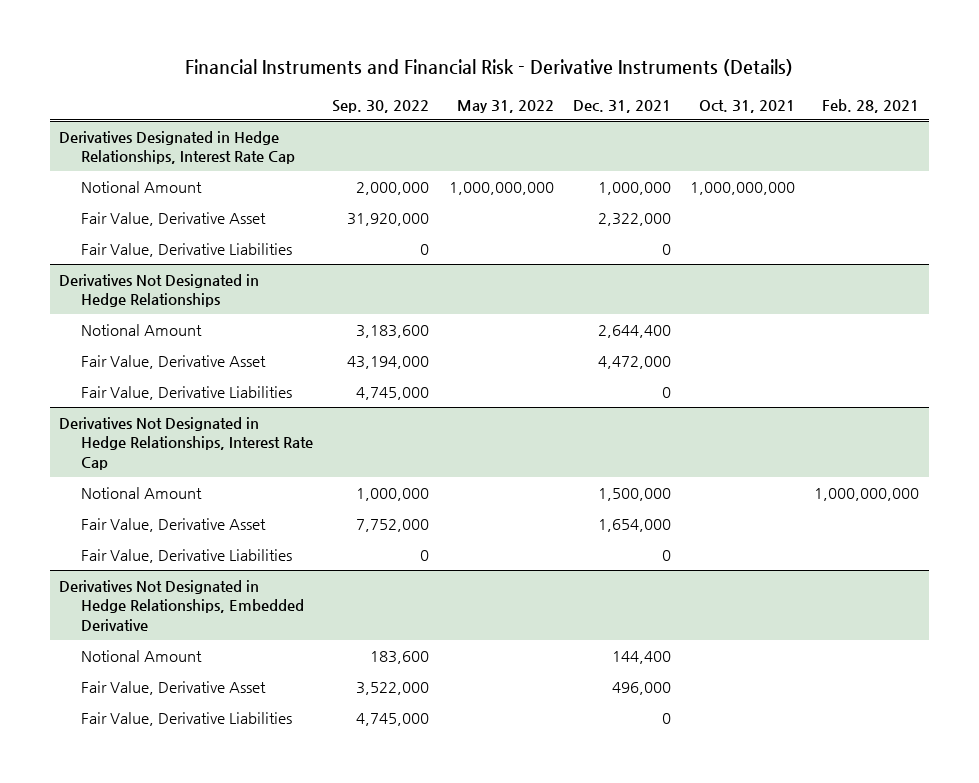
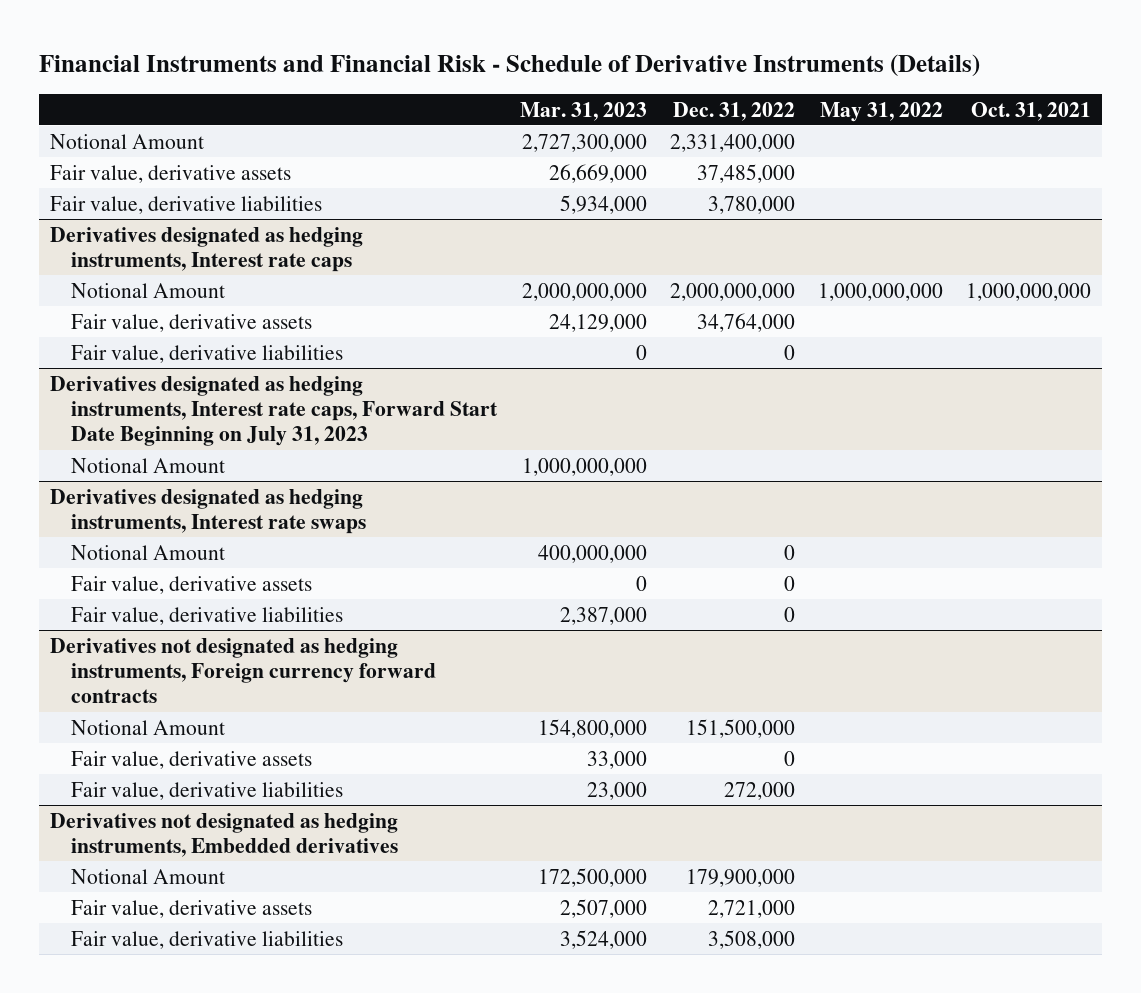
- Financial Instruments and Financial Risk - Derivative Instruments (Details)
+ Financial Instruments and Financial Risk - Schedule of Derivative Instruments (Details)
- | Sep. 30, 2022 | May 31, 2022 | Dec. 31, 2021 | Oct. 31, 2021 | Feb. 28, 2021
+ | Mar. 31, 2023 | Dec. 31, 2022 | May 31, 2022 | Oct. 31, 2021
- Derivatives Designated in Hedge Relationships, Interest Rate Cap
+ Notional Amount | 2,727,300,000 | 2,331,400,000 | |
+ Fair value, derivative assets | 26,669,000 | 37,485,000 | |
+ Fair value, derivative liabilities | 5,934,000 | 3,780,000 | |
+ Derivatives designated as hedging instruments, Interest rate caps
- Fair Value, Derivative Asset | 31,920,000 | | 2,322,000 | |
- Fair Value, Derivative Liabilities | 0 | | 0 | |
- Derivatives Not Designated in Hedge Relationships
- Notional Amount | 3,183,600 | | 2,644,400 | |
- Fair Value, Derivative Asset | 43,194,000 | | 4,472,000 | |
- Fair Value, Derivative Liabilities | 4,745,000 | | 0 | |
- Derivatives Not Designated in Hedge Relationships, Interest Rate Cap
- Notional Amount | 1,000,000 | | 1,500,000 | | 1,000,000,000
- Fair Value, Derivative Asset | 7,752,000 | | 1,654,000 | |
- Fair Value, Derivative Liabilities | 0 | | 0 | |
- Derivatives Not Designated in Hedge Relationships, Embedded Derivative
- Notional Amount | 183,600 | | 144,400 | |
- Fair Value, Derivative Asset | 3,522,000 | | 496,000 | |
- Fair Value, Derivative Liabilities | 4,745,000 | | 0 | |
+ Fair value, derivative assets | 24,129,000 | 34,764,000 | |
+ Fair value, derivative liabilities | 0 | 0 | |
+ Derivatives designated as hedging instruments, Interest rate caps, Forward Start Date Beginning on July 31, 2023
+ Notional Amount | 1,000,000,000 | | |
+ Derivatives designated as hedging instruments, Interest rate swaps
+ Notional Amount | 400,000,000 | 0 | |
+ Fair value, derivative assets | 0 | 0 | |
+ Fair value, derivative liabilities | 2,387,000 | 0 | |
+ Derivatives not designated as hedging instruments, Foreign currency forward contracts
+ Notional Amount | 154,800,000 | 151,500,000 | |
+ Fair value, derivative assets | 33,000 | 0 | |
+ Fair value, derivative liabilities | 23,000 | 272,000 | |
+ Derivatives not designated as hedging instruments, Embedded derivatives
+ Notional Amount | 172,500,000 | 179,900,000 | |
+ Fair value, derivative assets | 2,507,000 | 2,721,000 | |
+ Fair value, derivative liabilities | 3,524,000 | 3,508,000 | |

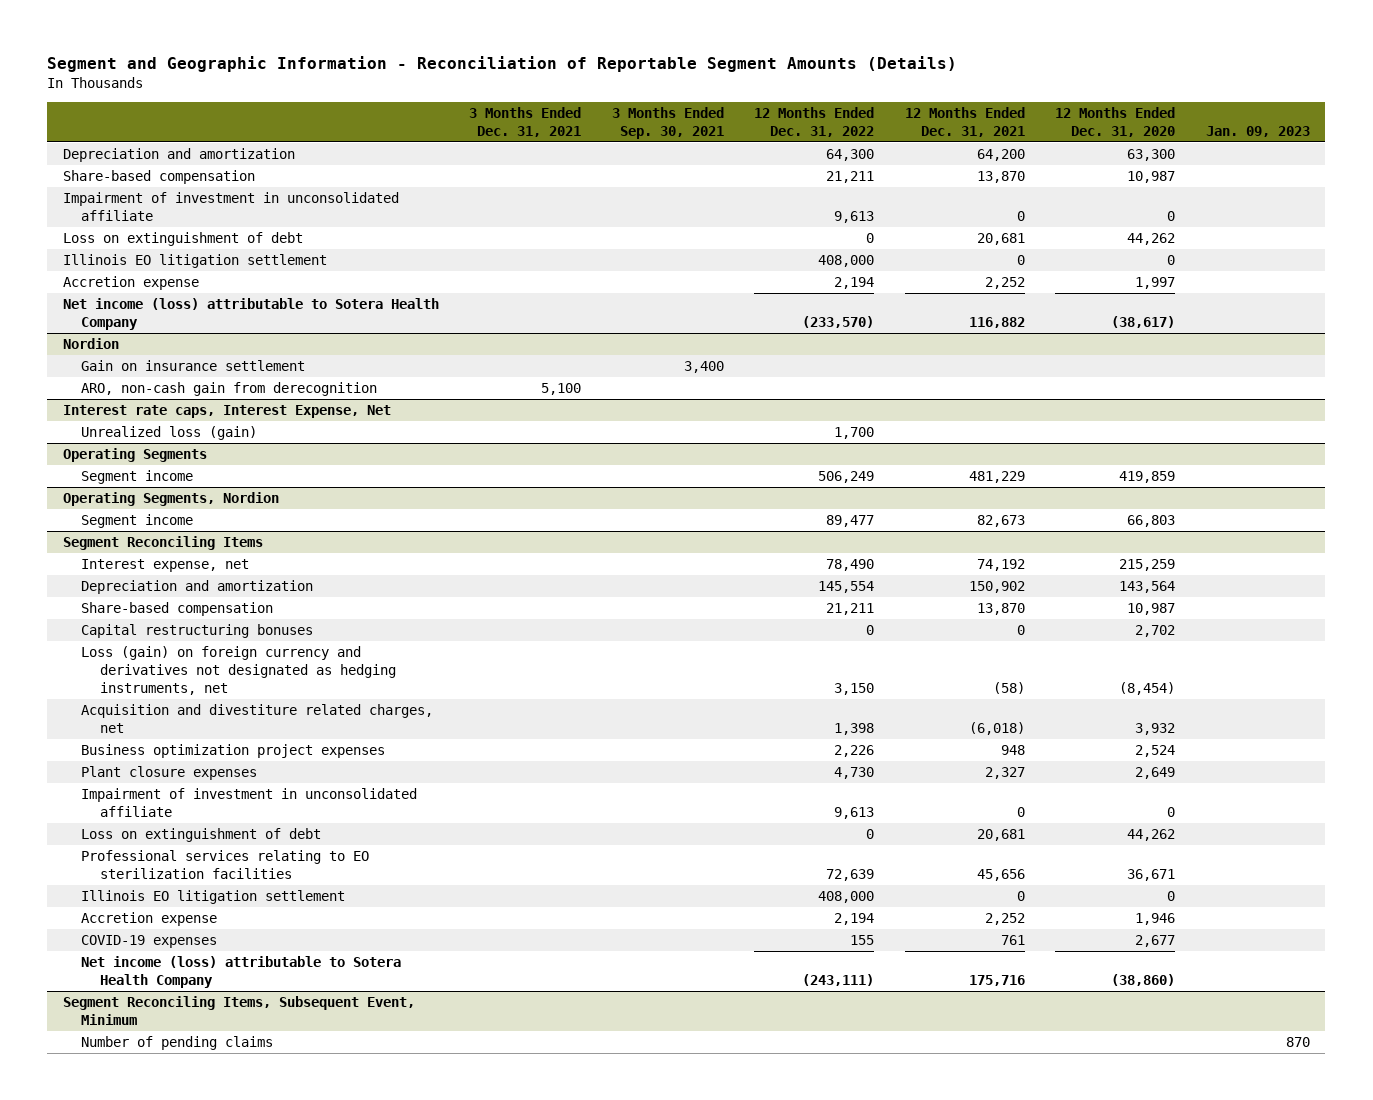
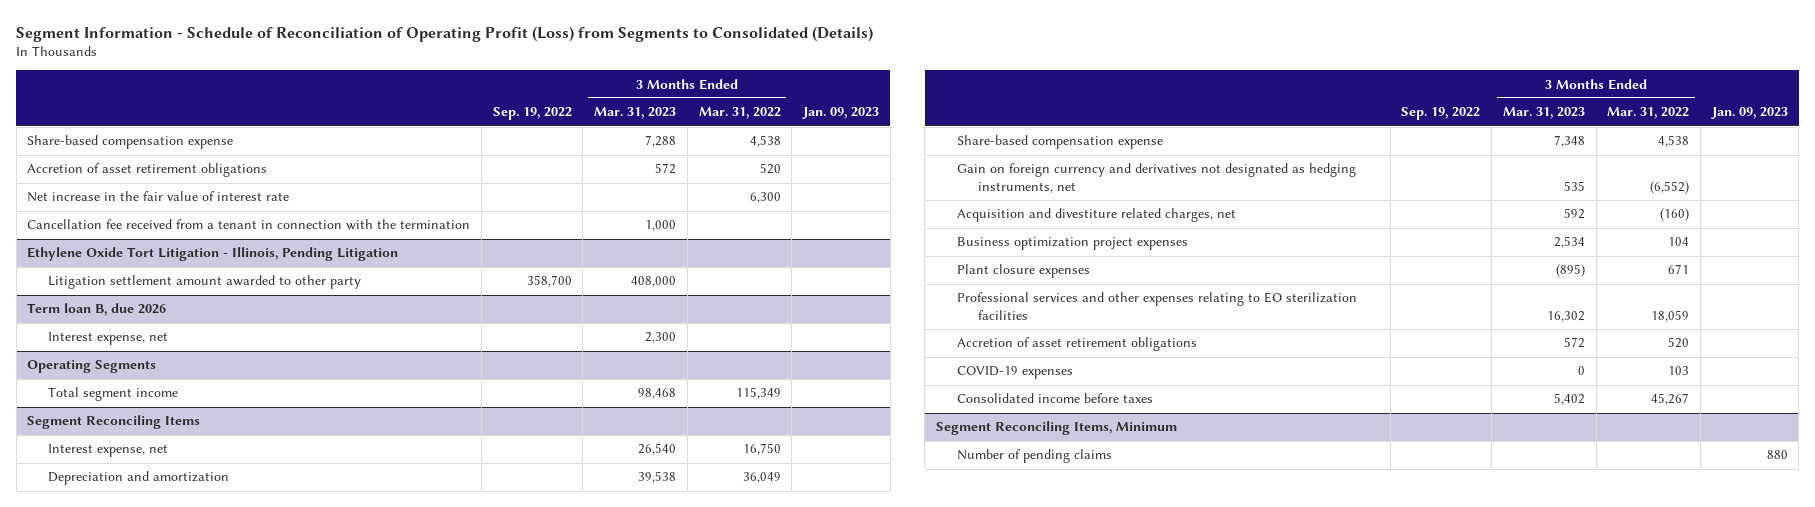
- Segment and Geographic Information - Reconciliation of Reportable Segment Amounts (Details)
+ Segment Information - Schedule of Reconciliation of Operating Profit (Loss) from Segments to Consolidated (Details)
- | 3 Months Ended Dec. 31, 2021 | 3 Months Ended Sep. 30, 2021 | 12 Months Ended Dec. 31, 2022 | 12 Months Ended Dec. 31, 2021 | 12 Months Ended Dec. 31, 2020 | Jan. 09, 2023
+ | Sep. 19, 2022 | 3 Months Ended Mar. 31, 2023 | 3 Months Ended Mar. 31, 2022 | Jan. 09, 2023
- Depreciation and amortization | | | 64,300 | 64,200 | 63,300 |
- Share-based compensation | | | 21,211 | 13,870 | 10,987 |
- Impairment of investment in unconsolidated affiliate | | | 9,613 | 0 | 0 |
- Loss on extinguishment of debt | | | 0 | 20,681 | 44,262 |
- Illinois EO litigation settlement | | | 408,000 | 0 | 0 |
- Accretion expense | | | 2,194 | 2,252 | 1,997 |
- Net income (loss) attributable to Sotera Health Company | | | (233,570) | 116,882 | (38,617) |
- Nordion
- Gain on insurance settlement | | 3,400 | | | |
- ARO, non-cash gain from derecognition | 5,100 | | | | |
- Interest rate caps, Interest Expense, Net
- Unrealized loss (gain) | | | 1,700 | | |
+ Share-based compensation expense | | 7,288 | 4,538 |
+ Accretion of asset retirement obligations | | 572 | 520 |
+ Net increase in the fair value of interest rate | | | 6,300 |
+ Cancellation fee received from a tenant in connection with the termination | | 1,000 | |
+ Ethylene Oxide Tort Litigation - Illinois, Pending Litigation
+ Litigation settlement amount awarded to other party | 358,700 | 408,000 | |
+ Term loan B, due 2026
+ Interest expense, net | | 2,300 | |
@ Operating Segments
- Segment income | | | 506,249 | 481,229 | 419,859 |
- Operating Segments, Nordion
- Segment income | | | 89,477 | 82,673 | 66,803 |
@ Operating Segments
+ Total segment income | | 98,468 | 115,349 |
@ Segment Reconciling Items
- Share-based compensation | | | 21,211 | 13,870 | 10,987 |
- Capital restructuring bonuses | | | 0 | 0 | 2,702 |
- Loss (gain) on foreign currency and derivatives not designated as hedging instruments, net | | | 3,150 | (58) | (8,454) |
+ Share-based compensation expense | | 7,348 | 4,538 |
+ Gain on foreign currency and derivatives not designated as hedging instruments, net | | 535 | (6,552) |
- Impairment of investment in unconsolidated affiliate | | | 9,613 | 0 | 0 |
- Loss on extinguishment of debt | | | 0 | 20,681 | 44,262 |
- Professional services relating to EO sterilization facilities | | | 72,639 | 45,656 | 36,671 |
- Illinois EO litigation settlement | | | 408,000 | 0 | 0 |
- Accretion expense | | | 2,194 | 2,252 | 1,946 |
+ Professional services and other expenses relating to EO sterilization facilities | | 16,302 | 18,059 |
+ Accretion of asset retirement obligations | | 572 | 520 |
- Net income (loss) attributable to Sotera Health Company | | | (243,111) | 175,716 | (38,860) |
- Segment Reconciling Items, Subsequent Event, Minimum
- Number of pending claims | | | | | | 870
@ Segment Reconciling Items
+ Consolidated income before taxes | | 5,402 | 45,267 |
+ Segment Reconciling Items, Minimum
+ Number of pending claims | | | | 880

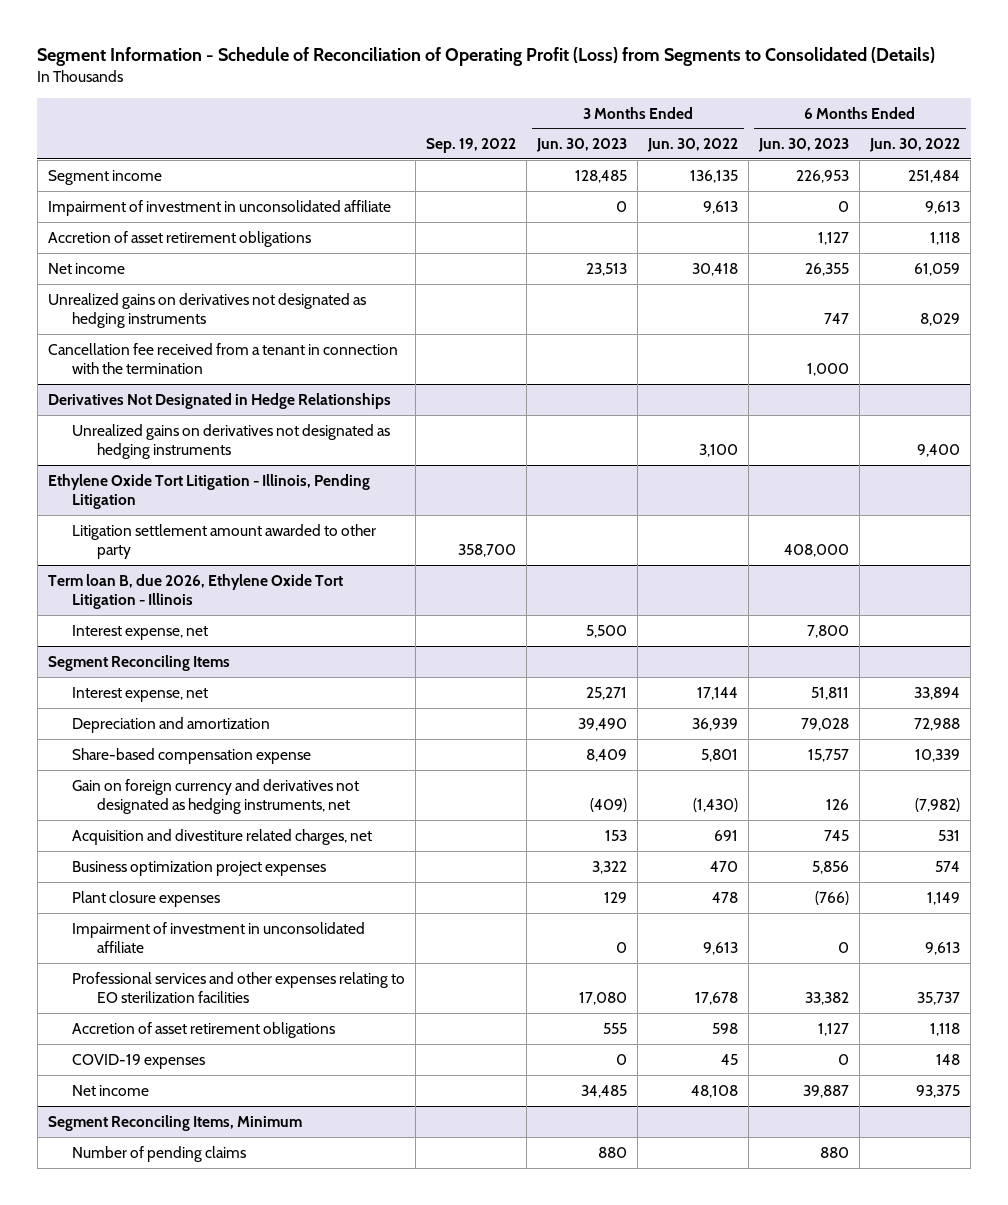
- | Sep. 19, 2022 | 3 Months Ended Mar. 31, 2023 | 3 Months Ended Mar. 31, 2022 | Jan. 09, 2023
+ | Sep. 19, 2022 | 3 Months Ended Jun. 30, 2023 | 3 Months Ended Jun. 30, 2022 | 6 Months Ended Jun. 30, 2023 | 6 Months Ended Jun. 30, 2022
- Share-based compensation expense | | 7,288 | 4,538 |
+ Segment income | | 128,485 | 136,135 | 226,953 | 251,484
+ Impairment of investment in unconsolidated affiliate | | 0 | 9,613 | 0 | 9,613
- Net increase in the fair value of interest rate | | | 6,300 |
+ Net income | | 23,513 | 30,418 | 26,355 | 61,059
+ Unrealized gains on derivatives not designated as hedging instruments | | | | 747 | 8,029
+ Derivatives Not Designated in Hedge Relationships
+ Unrealized gains on derivatives not designated as hedging instruments | | | 3,100 | | 9,400
- Term loan B, due 2026
+ Term loan B, due 2026, Ethylene Oxide Tort Litigation - Illinois
- Operating Segments
- Total segment income | | 98,468 | 115,349 |
@ Segment Reconciling Items
+ Impairment of investment in unconsolidated affiliate | | 0 | 9,613 | 0 | 9,613
- Consolidated income before taxes | | 5,402 | 45,267 |
+ Net income | | 34,485 | 48,108 | 39,887 | 93,375

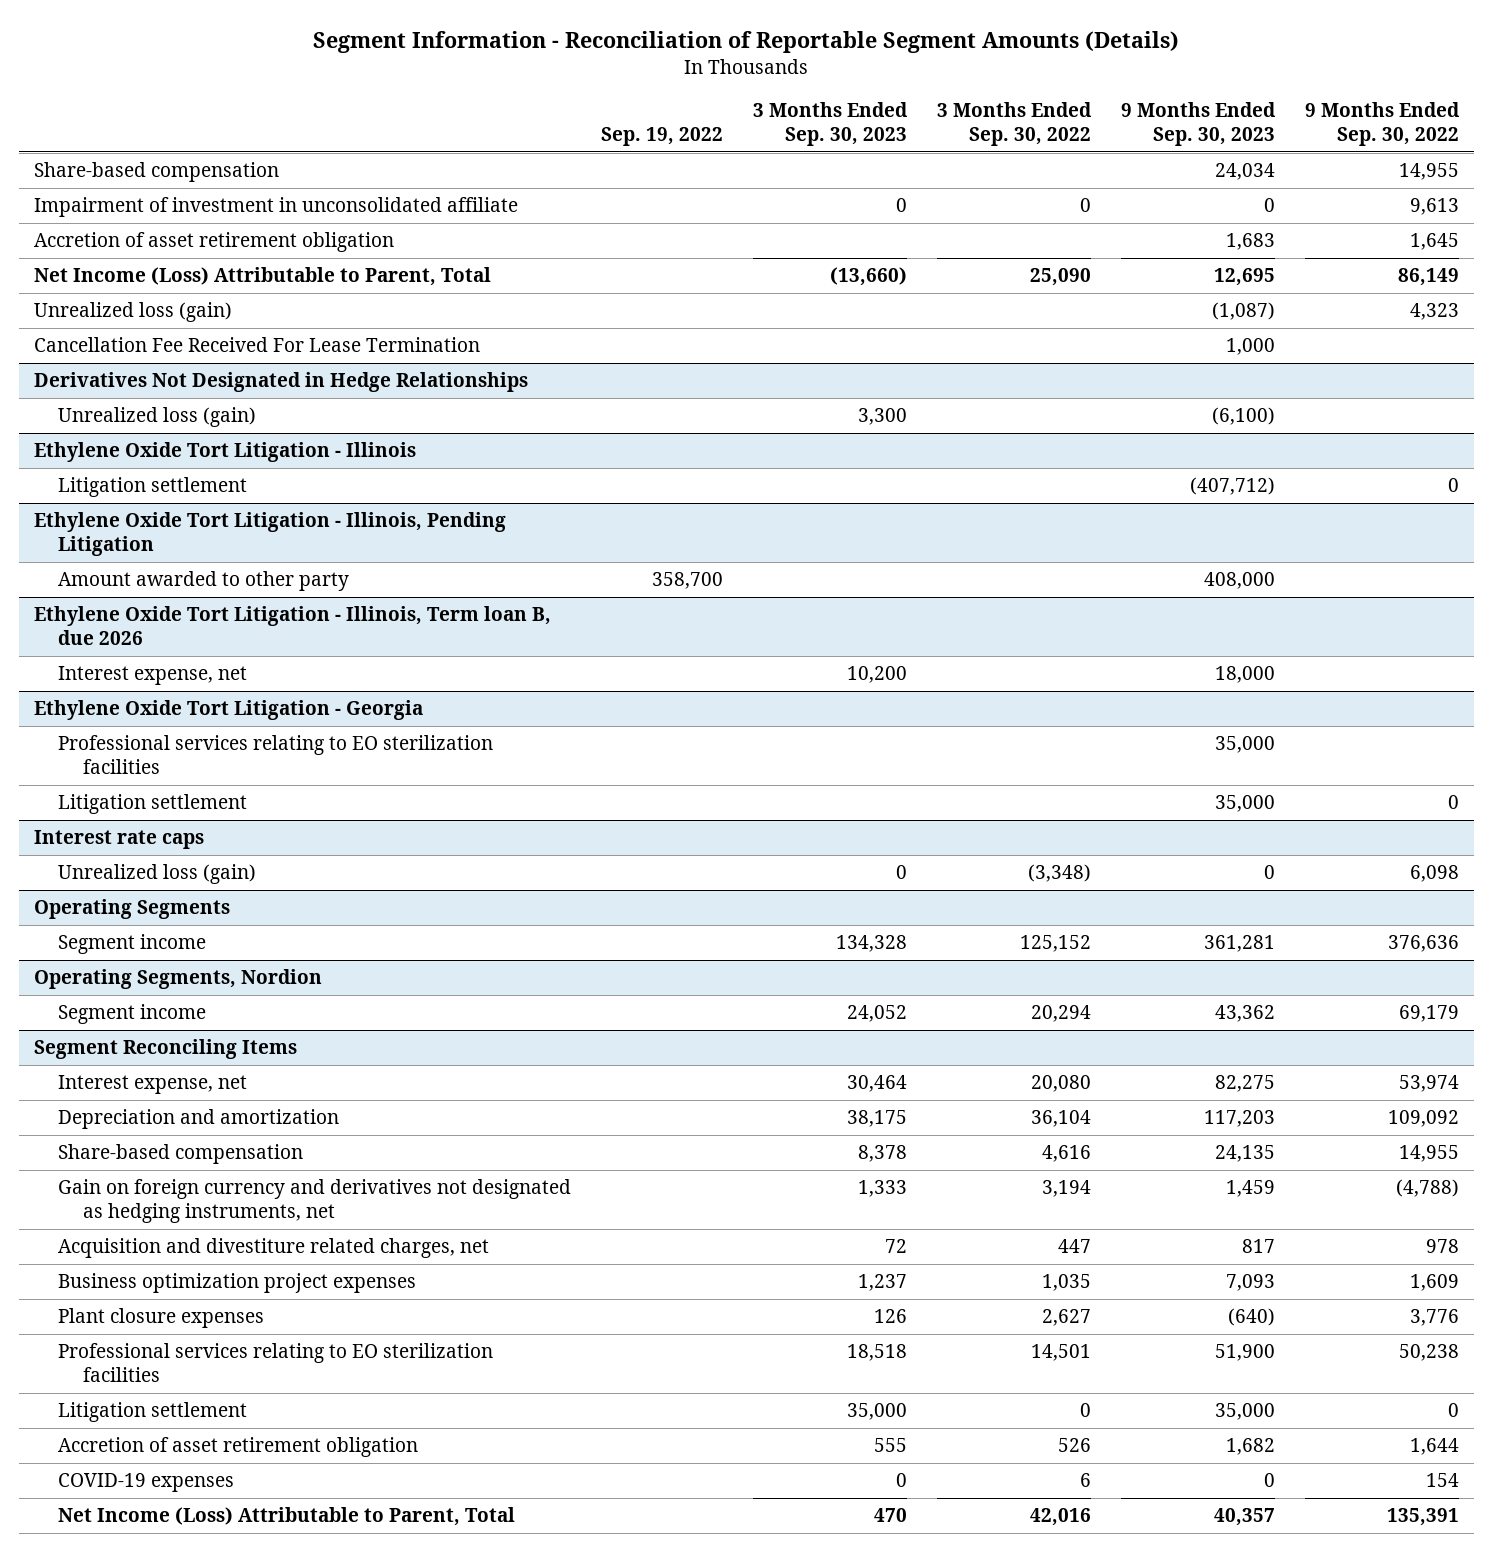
- Segment Information - Schedule of Reconciliation of Operating Profit (Loss) from Segments to Consolidated (Details)
+ Segment Information - Reconciliation of Reportable Segment Amounts (Details)
- | Sep. 19, 2022 | 3 Months Ended Jun. 30, 2023 | 3 Months Ended Jun. 30, 2022 | 6 Months Ended Jun. 30, 2023 | 6 Months Ended Jun. 30, 2022
+ | Sep. 19, 2022 | 3 Months Ended Sep. 30, 2023 | 3 Months Ended Sep. 30, 2022 | 9 Months Ended Sep. 30, 2023 | 9 Months Ended Sep. 30, 2022
- Segment income | | 128,485 | 136,135 | 226,953 | 251,484
+ Share-based compensation | | | | 24,034 | 14,955
- Accretion of asset retirement obligations | | | | 1,127 | 1,118
- Net income | | 23,513 | 30,418 | 26,355 | 61,059
- Unrealized gains on derivatives not designated as hedging instruments | | | | 747 | 8,029
- Cancellation fee received from a tenant in connection with the termination | | | | 1,000 |
+ Accretion of asset retirement obligation | | | | 1,683 | 1,645
+ Net Income (Loss) Attributable to Parent, Total | | (13,660) | 25,090 | 12,695 | 86,149
+ Unrealized loss (gain) | | | | (1,087) | 4,323
+ Cancellation Fee Received For Lease Termination | | | | 1,000 |
@ Derivatives Not Designated in Hedge Relationships
- Unrealized gains on derivatives not designated as hedging instruments | | | 3,100 | | 9,400
+ Unrealized loss (gain) | | 3,300 | | (6,100) |
+ Ethylene Oxide Tort Litigation - Illinois
+ Litigation settlement | | | | (407,712) | 0
@ Ethylene Oxide Tort Litigation - Illinois, Pending Litigation
- Litigation settlement amount awarded to other party | 358,700 | | | 408,000 |
- Term loan B, due 2026, Ethylene Oxide Tort Litigation - Illinois
@ Ethylene Oxide Tort Litigation - Illinois, Pending Litigation
+ Amount awarded to other party | 358,700 | | | 408,000 |
+ Ethylene Oxide Tort Litigation - Illinois, Term loan B, due 2026
+ Ethylene Oxide Tort Litigation - Georgia
+ Professional services relating to EO sterilization facilities | | | | 35,000 |
+ Litigation settlement | | | | 35,000 | 0
+ Interest rate caps
+ Unrealized loss (gain) | | 0 | (3,348) | 0 | 6,098
+ Operating Segments
+ Segment income | | 134,328 | 125,152 | 361,281 | 376,636
+ Operating Segments, Nordion
+ Segment income | | 24,052 | 20,294 | 43,362 | 69,179
@ Segment Reconciling Items
- Share-based compensation expense | | 8,409 | 5,801 | 15,757 | 10,339
+ Share-based compensation | | 8,378 | 4,616 | 24,135 | 14,955
- Impairment of investment in unconsolidated affiliate | | 0 | 9,613 | 0 | 9,613
- Professional services and other expenses relating to EO sterilization facilities | | 17,080 | 17,678 | 33,382 | 35,737
- Accretion of asset retirement obligations | | 555 | 598 | 1,127 | 1,118
+ Professional services relating to EO sterilization facilities | | 18,518 | 14,501 | 51,900 | 50,238
+ Litigation settlement | | 35,000 | 0 | 35,000 | 0
+ Accretion of asset retirement obligation | | 555 | 526 | 1,682 | 1,644
- Net income | | 34,485 | 48,108 | 39,887 | 93,375
- Segment Reconciling Items, Minimum
- Number of pending claims | | 880 | | 880 |
@ Segment Reconciling Items
+ Net Income (Loss) Attributable to Parent, Total | | 470 | 42,016 | 40,357 | 135,391

